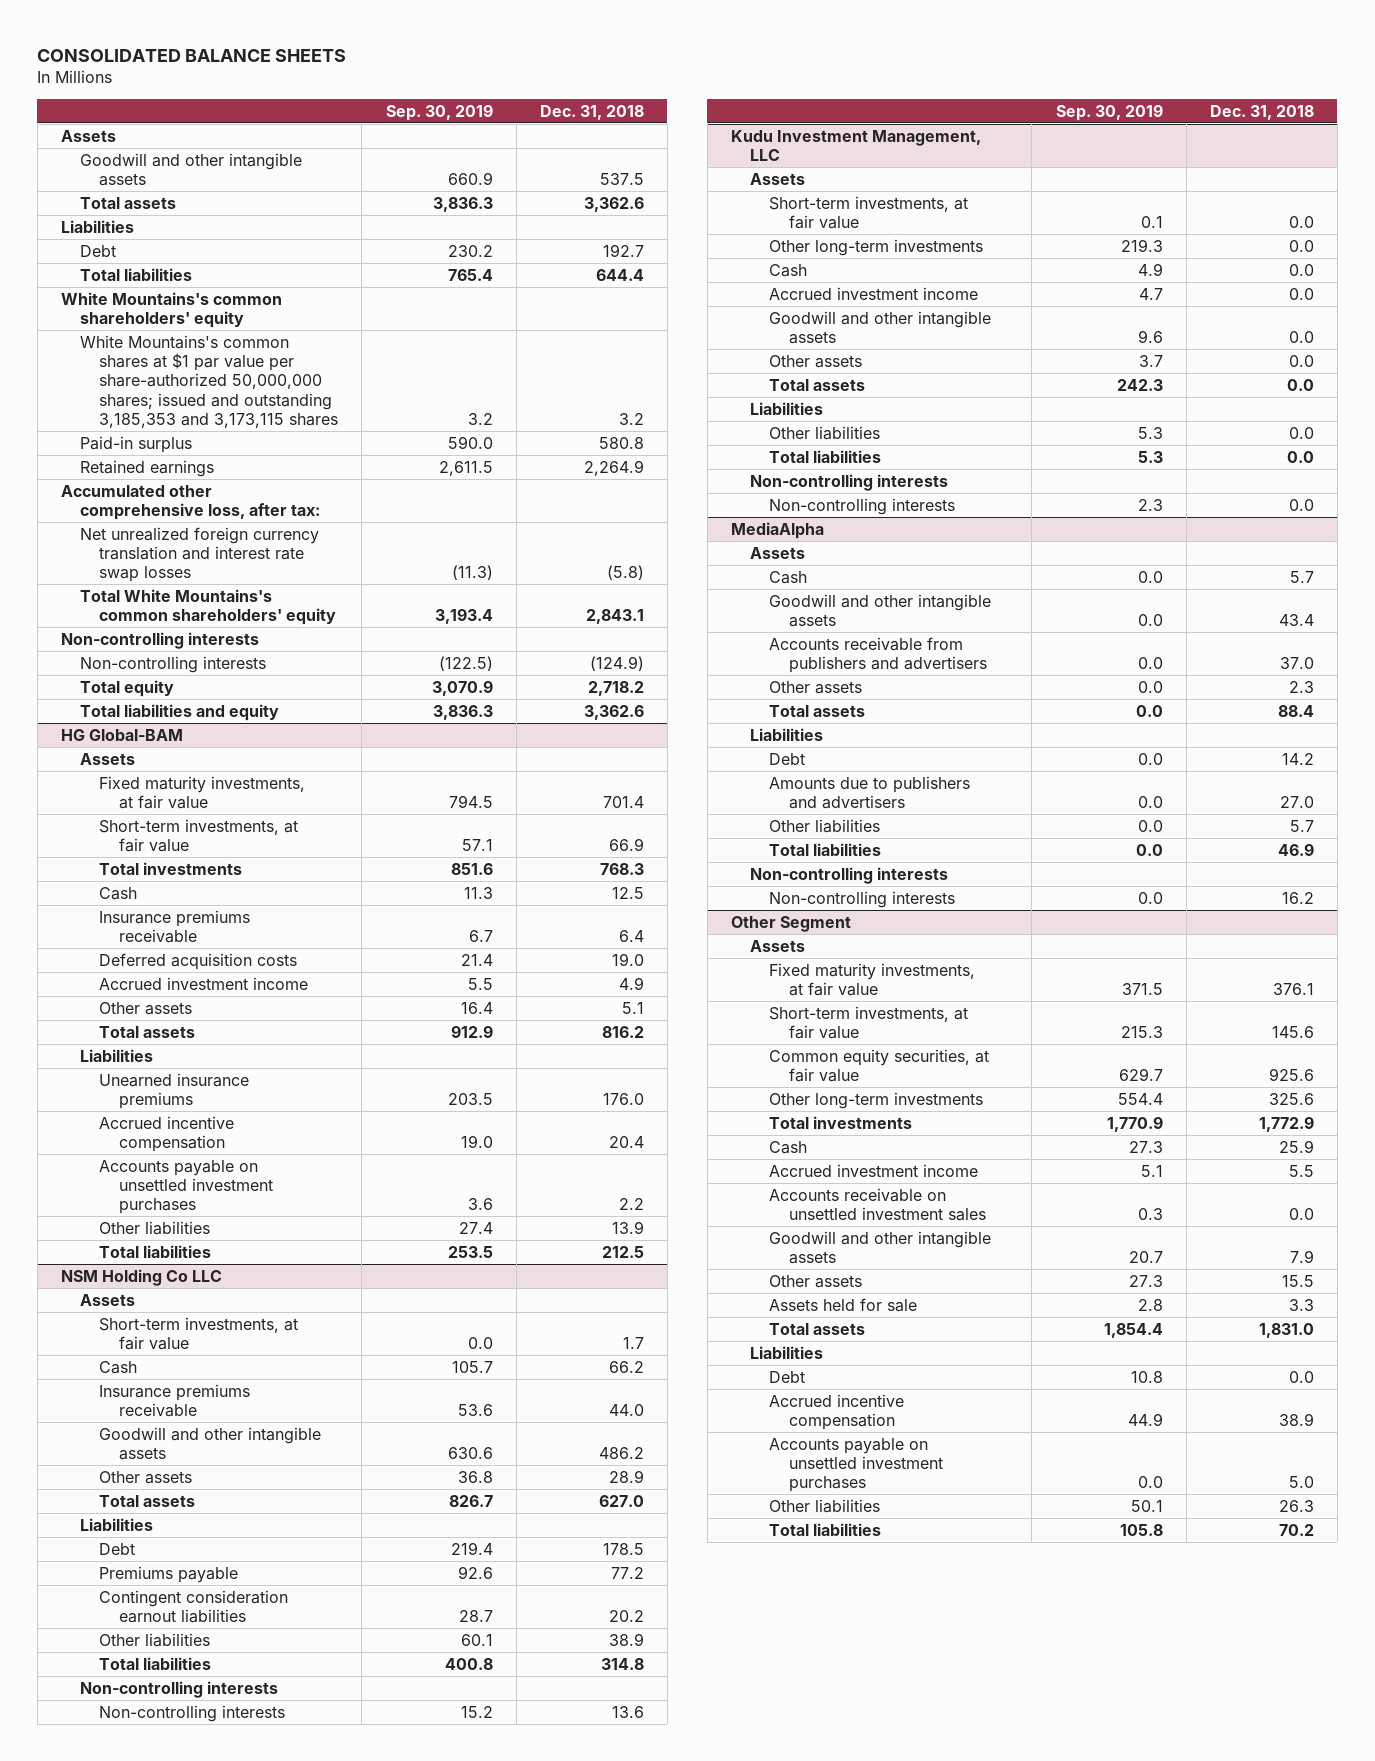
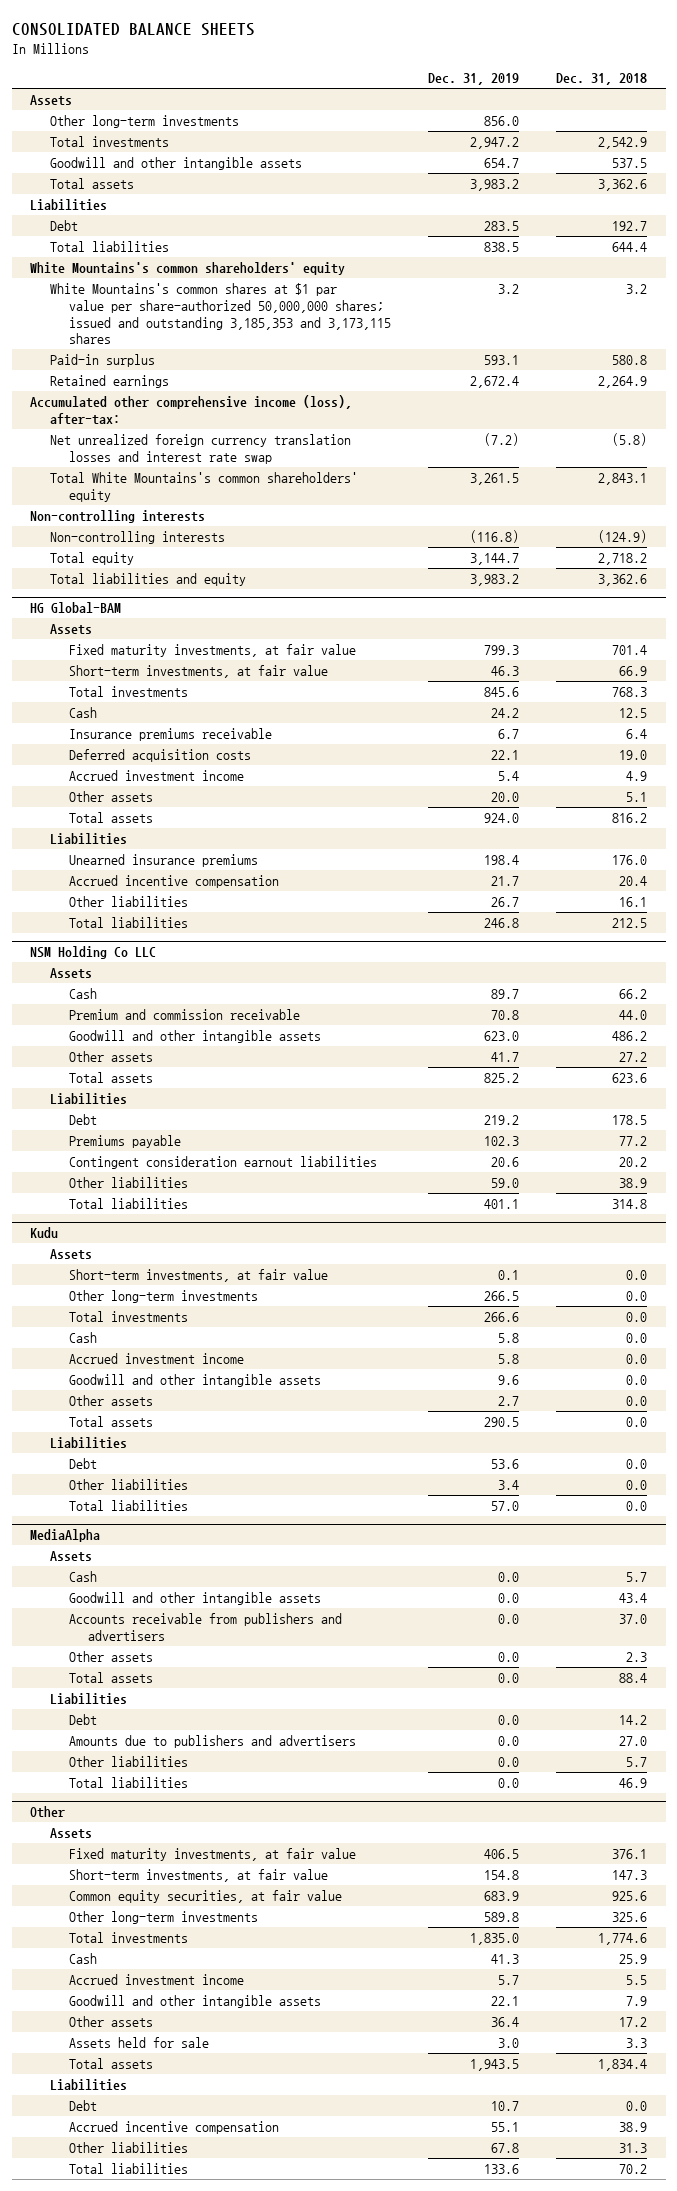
- | Sep. 30, 2019 | Dec. 31, 2018
+ | Dec. 31, 2019 | Dec. 31, 2018
+ Other long-term investments | 856.0 |
+ Total investments | 2,947.2 | 2,542.9
- Accumulated other comprehensive loss, after tax:
- Net unrealized foreign currency translation and interest rate swap losses | (11.3) | (5.8)
+ Accumulated other comprehensive income (loss), after-tax:
+ Net unrealized foreign currency translation losses and interest rate swap | (7.2) | (5.8)
@ HG Global-BAM
- Accounts payable on unsettled investment purchases | 3.6 | 2.2
- Other liabilities | 27.4 | 13.9
+ Other liabilities | 26.7 | 16.1
@ NSM Holding Co LLC
- Short-term investments, at fair value | 0.0 | 1.7
- Insurance premiums receivable | 53.6 | 44.0
+ Premium and commission receivable | 70.8 | 44.0
- Other assets | 36.8 | 28.9
- Total assets | 826.7 | 627.0
+ Other assets | 41.7 | 27.2
+ Total assets | 825.2 | 623.6
- Non-controlling interests
- Non-controlling interests | 15.2 | 13.6
- Kudu Investment Management, LLC
+ Kudu
+ Total investments | 266.6 | 0.0
+ Debt | 53.6 | 0.0
- Non-controlling interests
- Non-controlling interests | 2.3 | 0.0
@ MediaAlpha
- Non-controlling interests
- Non-controlling interests | 0.0 | 16.2
- Other Segment
+ Other
- Short-term investments, at fair value | 215.3 | 145.6
+ Short-term investments, at fair value | 154.8 | 147.3
- Total investments | 1,770.9 | 1,772.9
+ Total investments | 1,835.0 | 1,774.6
- Accounts receivable on unsettled investment sales | 0.3 | 0.0
- Other assets | 27.3 | 15.5
+ Other assets | 36.4 | 17.2
- Total assets | 1,854.4 | 1,831.0
+ Total assets | 1,943.5 | 1,834.4
- Accounts payable on unsettled investment purchases | 0.0 | 5.0
- Other liabilities | 50.1 | 26.3
+ Other liabilities | 67.8 | 31.3

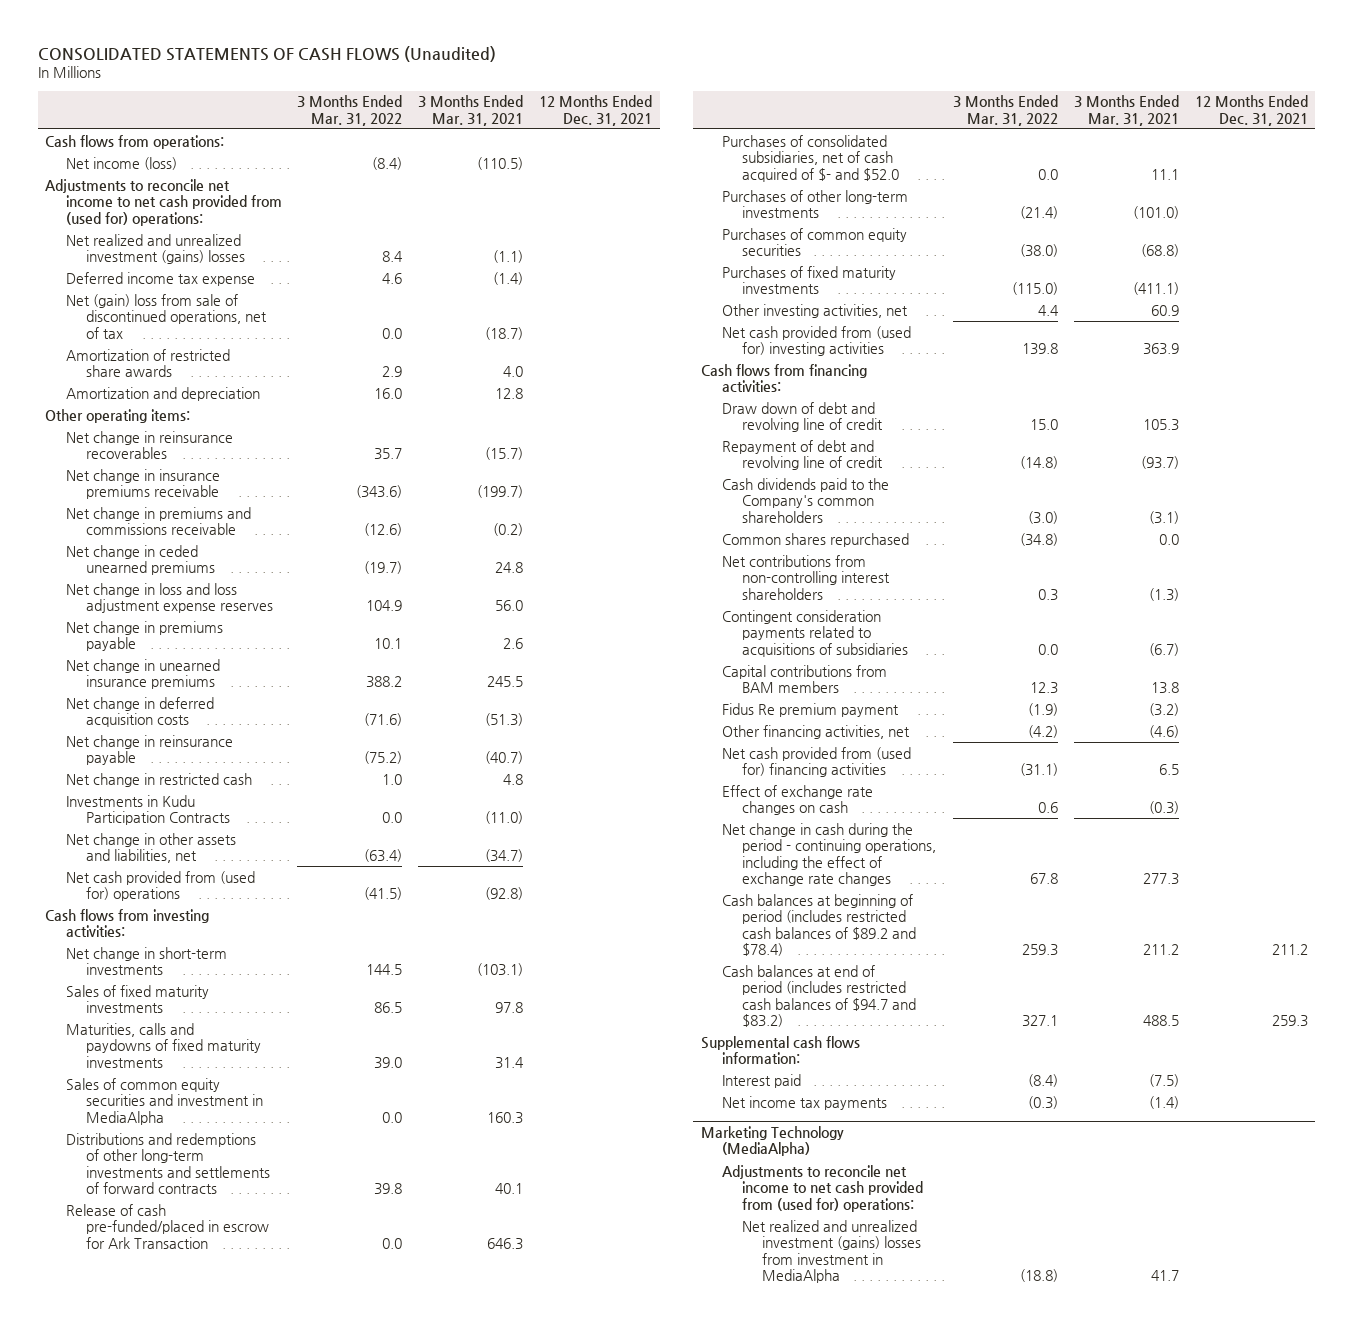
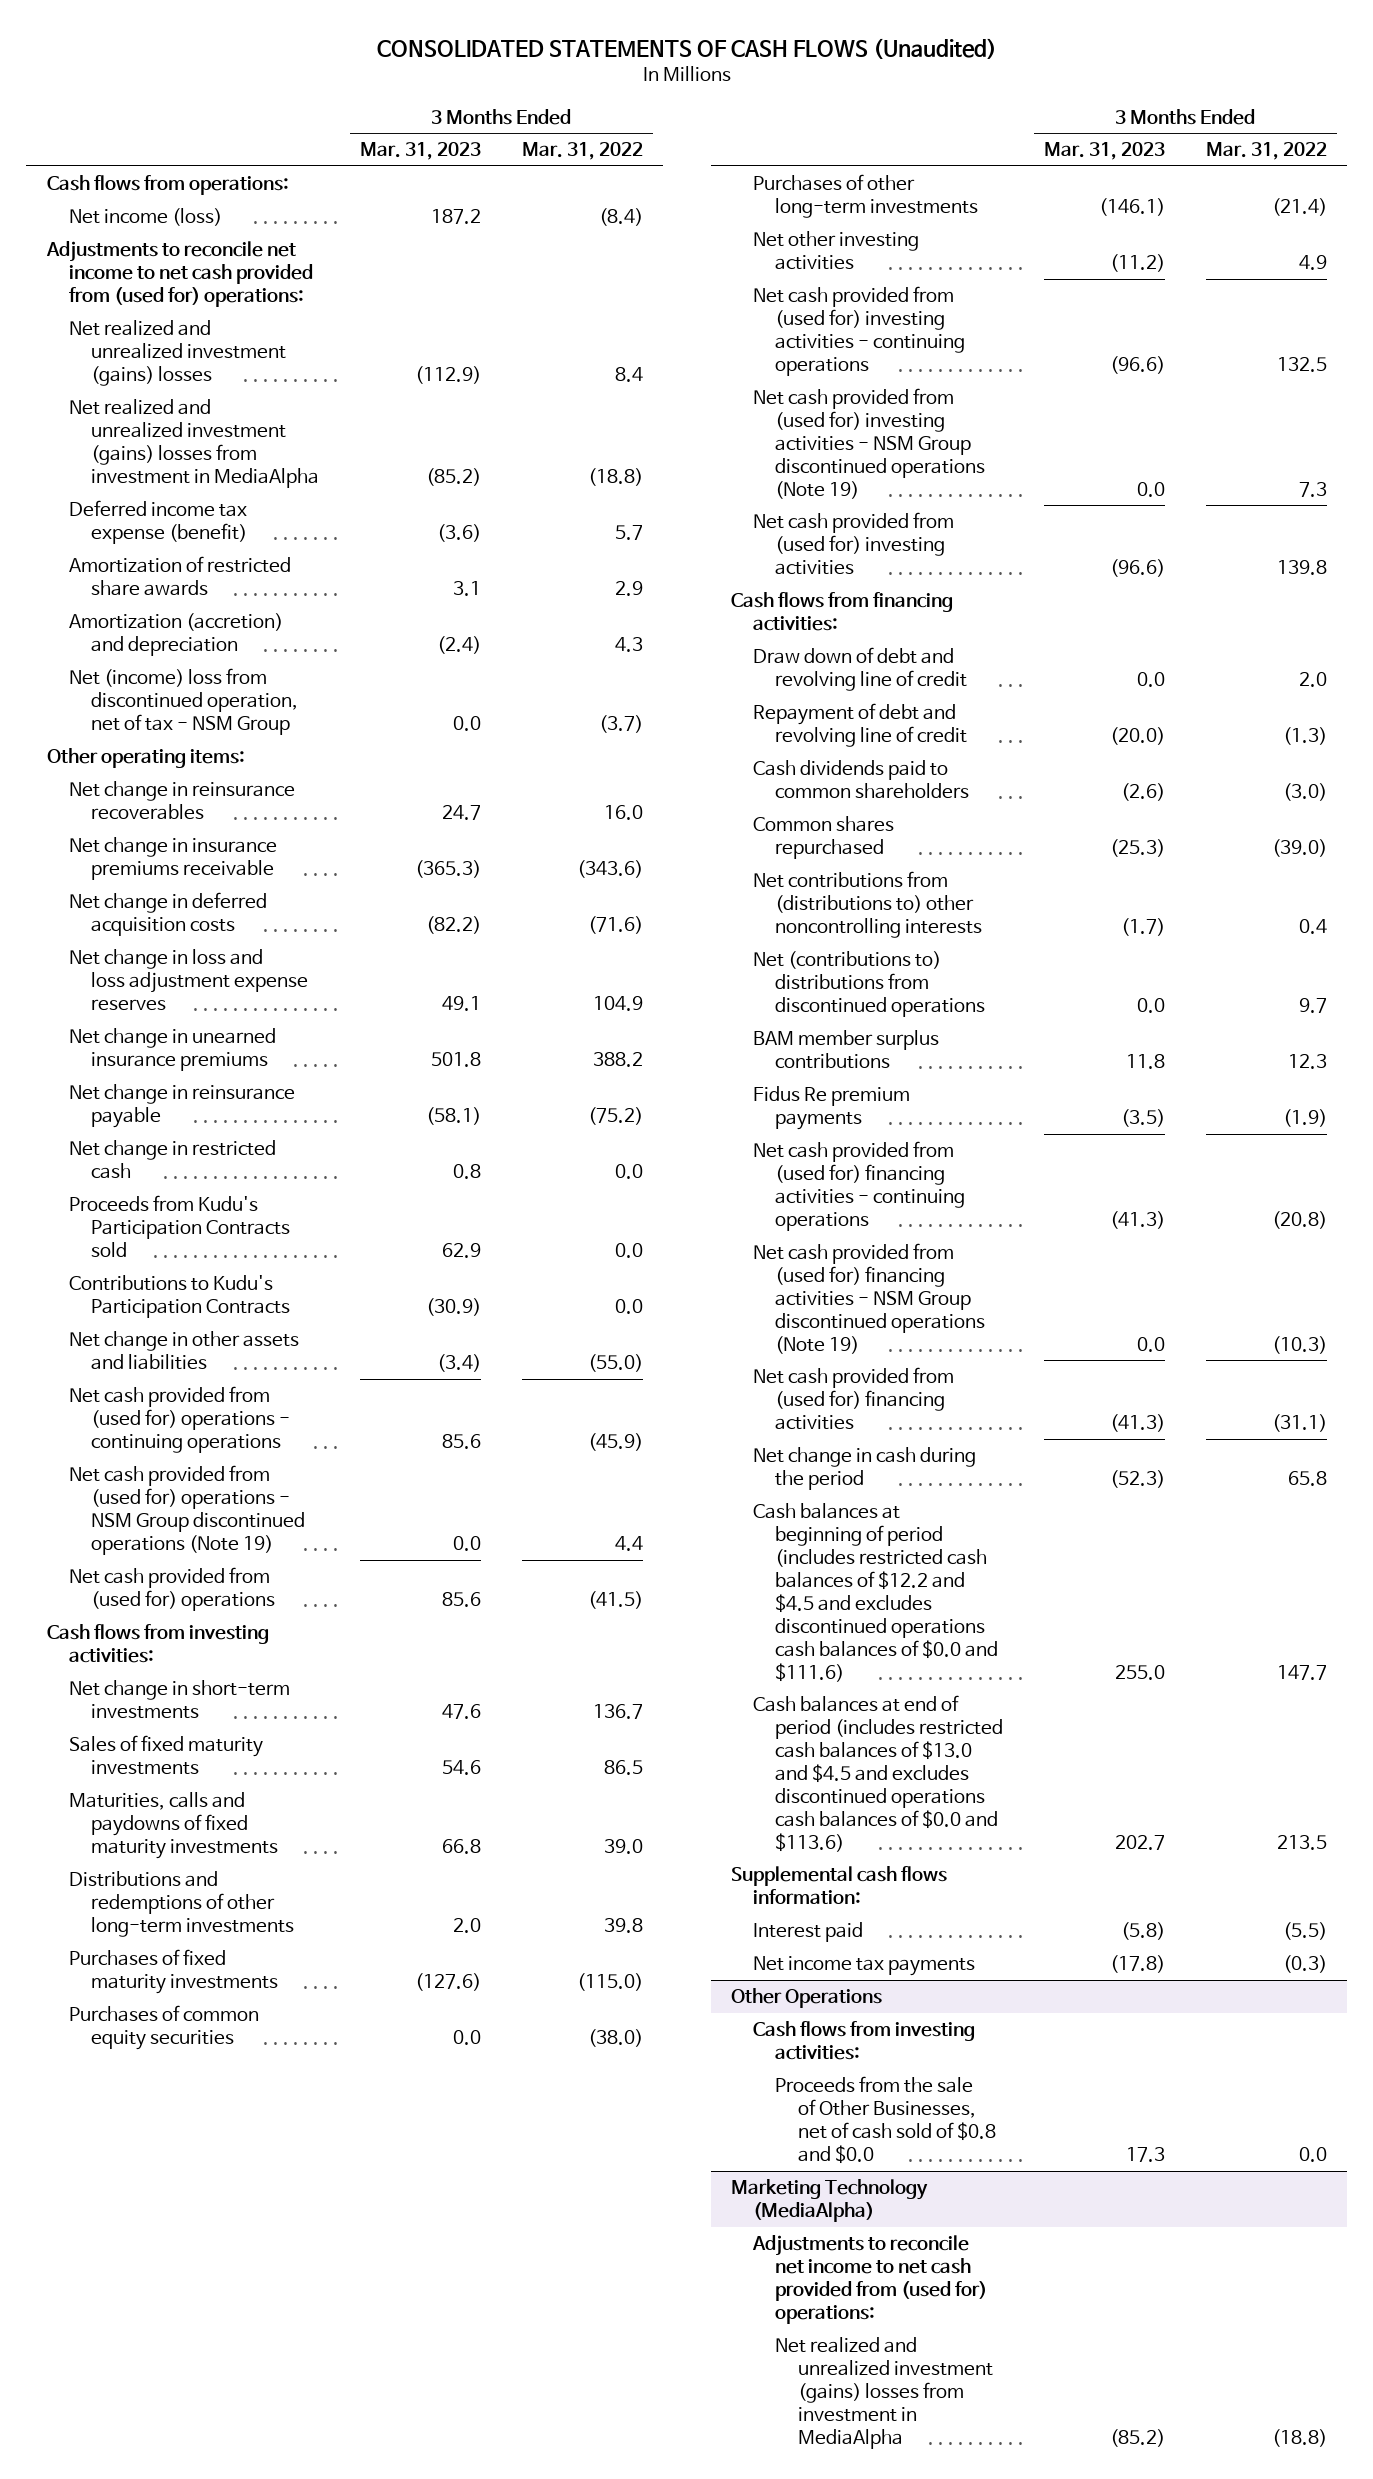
- | 3 Months Ended Mar. 31, 2022 | 3 Months Ended Mar. 31, 2021 | 12 Months Ended Dec. 31, 2021
+ | 3 Months Ended Mar. 31, 2023 | 3 Months Ended Mar. 31, 2022
- Deferred income tax expense | 4.6 | (1.4) |
- Net (gain) loss from sale of discontinued operations, net of tax | 0.0 | (18.7) |
+ Net realized and unrealized investment (gains) losses from investment in MediaAlpha | (85.2) | (18.8)
+ Deferred income tax expense (benefit) | (3.6) | 5.7
- Amortization and depreciation | 16.0 | 12.8 |
+ Amortization (accretion) and depreciation | (2.4) | 4.3
+ Net (income) loss from discontinued operation, net of tax - NSM Group | 0.0 | (3.7)
- Net change in reinsurance recoverables | 35.7 | (15.7) |
+ Net change in reinsurance recoverables | 24.7 | 16.0
- Net change in premiums and commissions receivable | (12.6) | (0.2) |
- Net change in ceded unearned premiums | (19.7) | 24.8 |
moved up: Net change in deferred acquisition costs | (82.2) | (71.6)
- Net change in premiums payable | 10.1 | 2.6 |
- Net change in restricted cash | 1.0 | 4.8 |
- Investments in Kudu Participation Contracts | 0.0 | (11.0) |
- Net change in other assets and liabilities, net | (63.4) | (34.7) |
+ Net change in restricted cash | 0.8 | 0.0
+ Proceeds from Kudu's Participation Contracts sold | 62.9 | 0.0
+ Contributions to Kudu's Participation Contracts | (30.9) | 0.0
+ Net change in other assets and liabilities | (3.4) | (55.0)
+ Net cash provided from (used for) operations - continuing operations | 85.6 | (45.9)
+ Net cash provided from (used for) operations - NSM Group discontinued operations (Note 19) | 0.0 | 4.4
- Net change in short-term investments | 144.5 | (103.1) |
+ Net change in short-term investments | 47.6 | 136.7
- Sales of common equity securities and investment in MediaAlpha | 0.0 | 160.3 |
- Distributions and redemptions of other long-term investments and settlements of forward contracts | 39.8 | 40.1 |
- Release of cash pre-funded/placed in escrow for Ark Transaction | 0.0 | 646.3 |
- Purchases of consolidated subsidiaries, net of cash acquired of $- and $52.0 | 0.0 | 11.1 |
+ Distributions and redemptions of other long-term investments | 2.0 | 39.8
- Other investing activities, net | 4.4 | 60.9 |
moved down: Purchases of common equity securities | 0.0 | (38.0)
moved down: Purchases of other long-term investments | (146.1) | (21.4)
+ Net other investing activities | (11.2) | 4.9
+ Net cash provided from (used for) investing activities - continuing operations | (96.6) | 132.5
+ Net cash provided from (used for) investing activities - NSM Group discontinued operations (Note 19) | 0.0 | 7.3
- Draw down of debt and revolving line of credit | 15.0 | 105.3 |
- Repayment of debt and revolving line of credit | (14.8) | (93.7) |
- Cash dividends paid to the Company's common shareholders | (3.0) | (3.1) |
- Common shares repurchased | (34.8) | 0.0 |
- Net contributions from non-controlling interest shareholders | 0.3 | (1.3) |
- Contingent consideration payments related to acquisitions of subsidiaries | 0.0 | (6.7) |
- Capital contributions from BAM members | 12.3 | 13.8 |
- Fidus Re premium payment | (1.9) | (3.2) |
- Other financing activities, net | (4.2) | (4.6) |
+ Draw down of debt and revolving line of credit | 0.0 | 2.0
+ Repayment of debt and revolving line of credit | (20.0) | (1.3)
+ Cash dividends paid to common shareholders | (2.6) | (3.0)
+ Common shares repurchased | (25.3) | (39.0)
+ Net contributions from (distributions to) other noncontrolling interests | (1.7) | 0.4
+ Net (contributions to) distributions from discontinued operations | 0.0 | 9.7
+ BAM member surplus contributions | 11.8 | 12.3
+ Fidus Re premium payments | (3.5) | (1.9)
+ Net cash provided from (used for) financing activities - continuing operations | (41.3) | (20.8)
+ Net cash provided from (used for) financing activities - NSM Group discontinued operations (Note 19) | 0.0 | (10.3)
- Effect of exchange rate changes on cash | 0.6 | (0.3) |
- Net change in cash during the period - continuing operations, including the effect of exchange rate changes | 67.8 | 277.3 |
- Cash balances at beginning of period (includes restricted cash balances of $89.2 and $78.4) | 259.3 | 211.2 | 211.2
- Cash balances at end of period (includes restricted cash balances of $94.7 and $83.2) | 327.1 | 488.5 | 259.3
+ Net change in cash during the period | (52.3) | 65.8
+ Cash balances at beginning of period (includes restricted cash balances of $12.2 and $4.5 and excludes discontinued operations cash balances of $0.0 and $111.6) | 255.0 | 147.7
+ Cash balances at end of period (includes restricted cash balances of $13.0 and $4.5 and excludes discontinued operations cash balances of $0.0 and $113.6) | 202.7 | 213.5
- Interest paid | (8.4) | (7.5) |
+ Interest paid | (5.8) | (5.5)
+ Other Operations
+ Cash flows from investing activities:
+ Proceeds from the sale of Other Businesses, net of cash sold of $0.8 and $0.0 | 17.3 | 0.0

